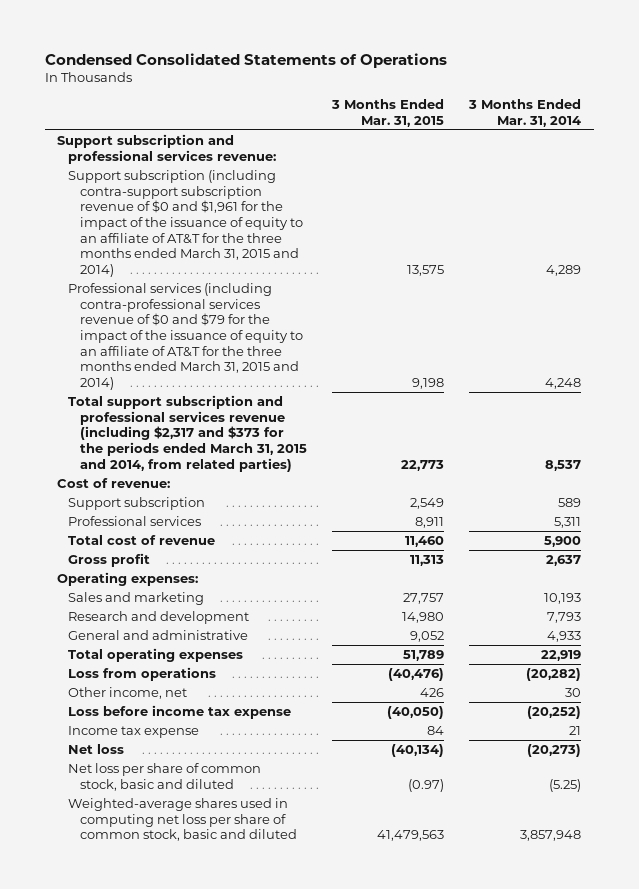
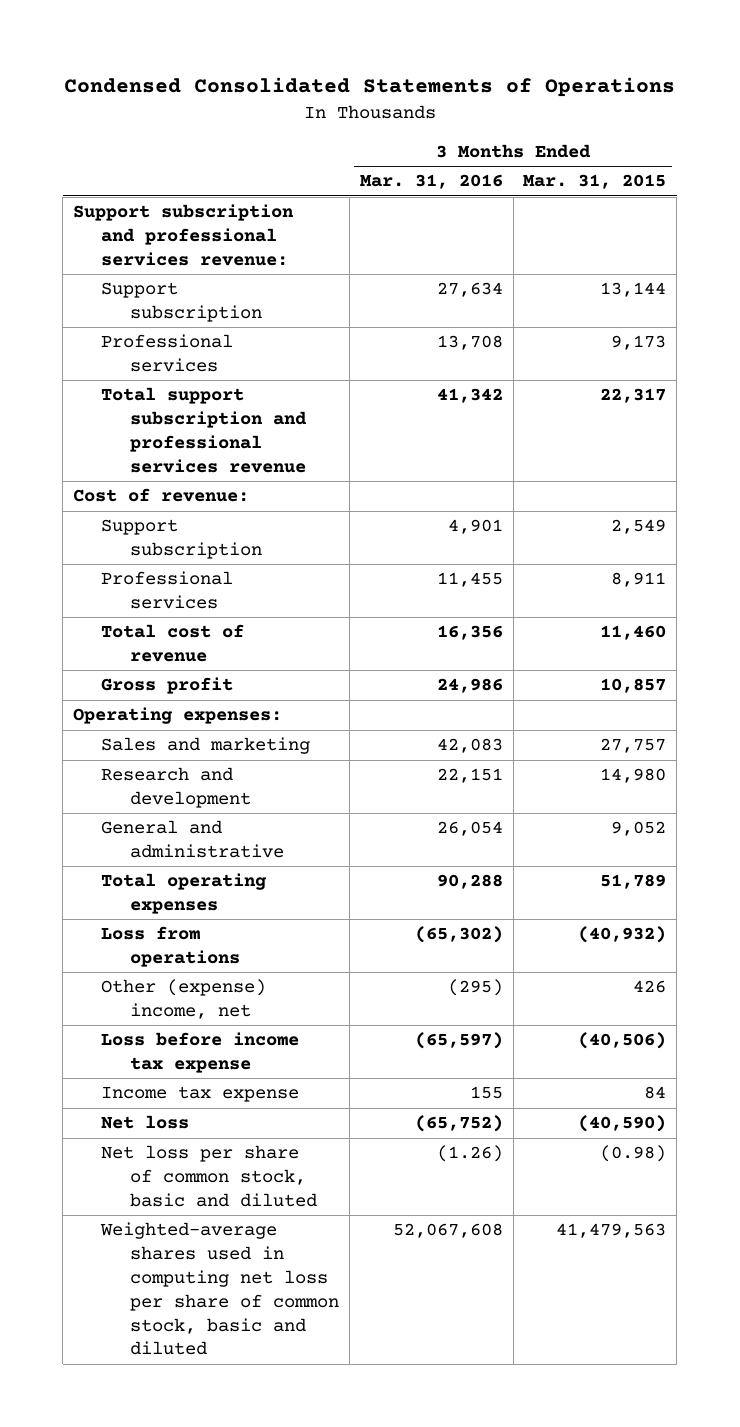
- | 3 Months Ended Mar. 31, 2015 | 3 Months Ended Mar. 31, 2014
+ | 3 Months Ended Mar. 31, 2016 | 3 Months Ended Mar. 31, 2015
- Support subscription (including contra-support subscription revenue of $0 and $1,961 for the impact of the issuance of equity to an affiliate of AT&T for the three months ended March 31, 2015 and 2014) | 13,575 | 4,289
- Professional services (including contra-professional services revenue of $0 and $79 for the impact of the issuance of equity to an affiliate of AT&T for the three months ended March 31, 2015 and 2014) | 9,198 | 4,248
- Total support subscription and professional services revenue (including $2,317 and $373 for the periods ended March 31, 2015 and 2014, from related parties) | 22,773 | 8,537
+ Support subscription | 27,634 | 13,144
+ Professional services | 13,708 | 9,173
+ Total support subscription and professional services revenue | 41,342 | 22,317
- Gross profit | 11,313 | 2,637
+ Gross profit | 24,986 | 10,857
- Loss from operations | (40,476) | (20,282)
- Other income, net | 426 | 30
- Loss before income tax expense | (40,050) | (20,252)
+ Loss from operations | (65,302) | (40,932)
+ Other (expense) income, net | (295) | 426
+ Loss before income tax expense | (65,597) | (40,506)
- Net loss | (40,134) | (20,273)
- Net loss per share of common stock, basic and diluted | (0.97) | (5.25)
+ Net loss | (65,752) | (40,590)
+ Net loss per share of common stock, basic and diluted | (1.26) | (0.98)

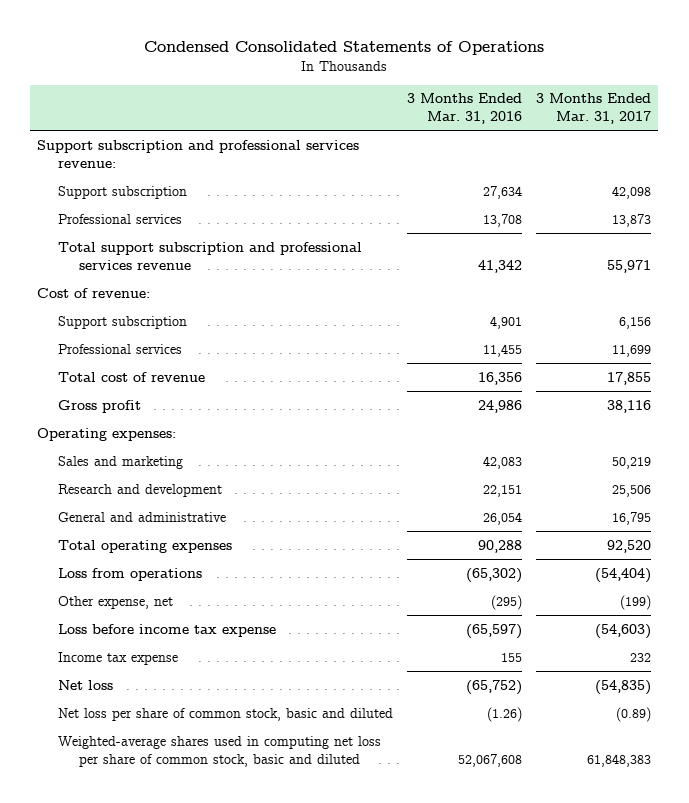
- | 3 Months Ended Mar. 31, 2016 | 3 Months Ended Mar. 31, 2015
+ | 3 Months Ended Mar. 31, 2016 | 3 Months Ended Mar. 31, 2017
- Other (expense) income, net | (295) | 426
+ Other expense, net | (295) | (199)

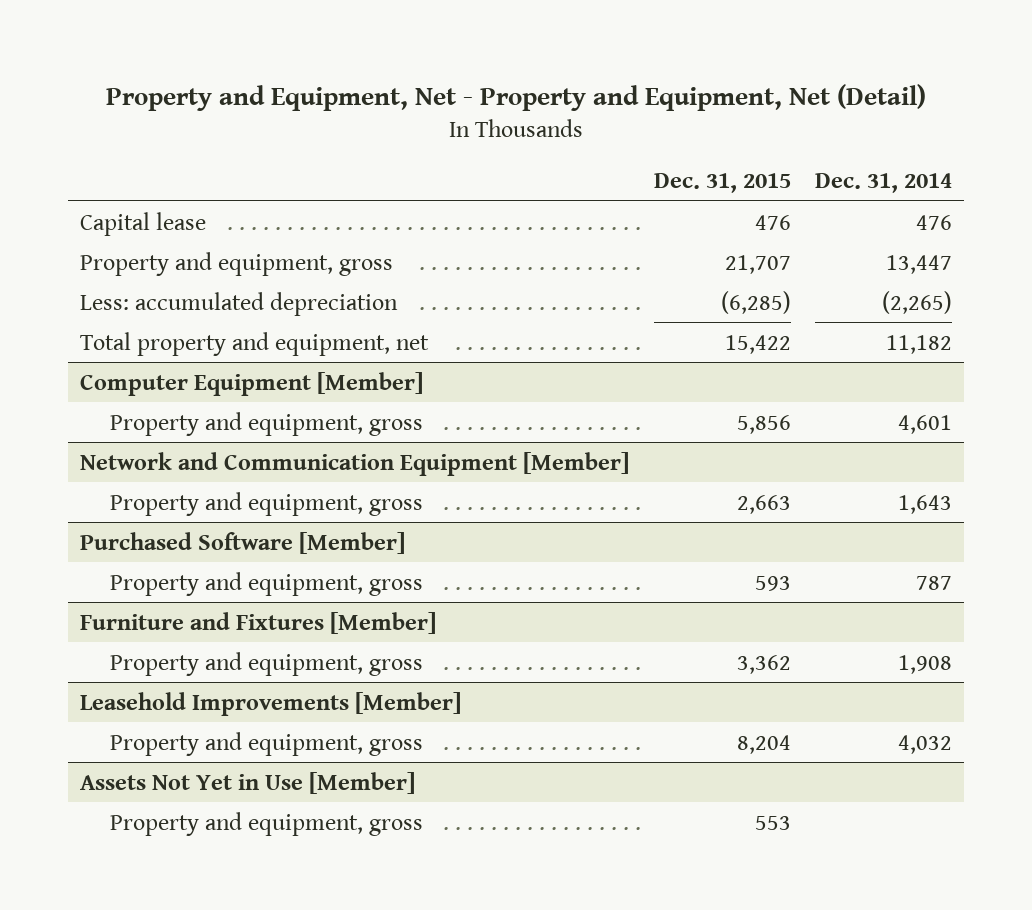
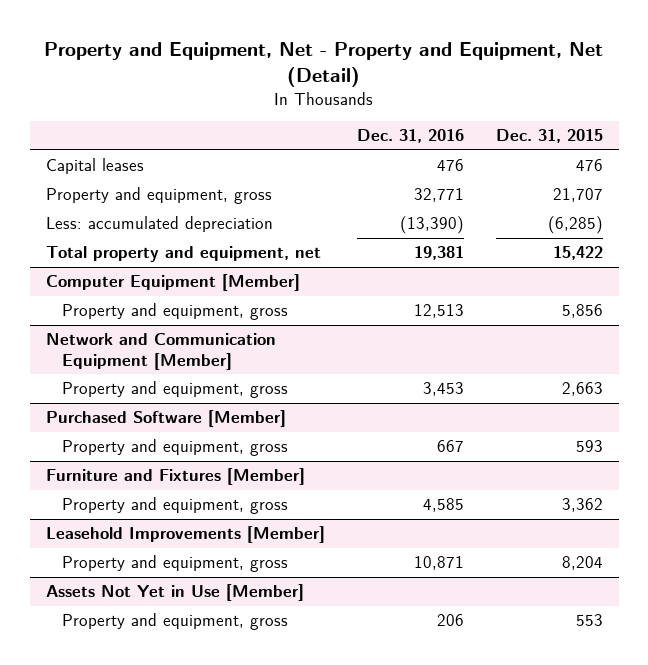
- | Dec. 31, 2015 | Dec. 31, 2014
+ | Dec. 31, 2016 | Dec. 31, 2015
- Capital lease | 476 | 476
+ Capital leases | 476 | 476

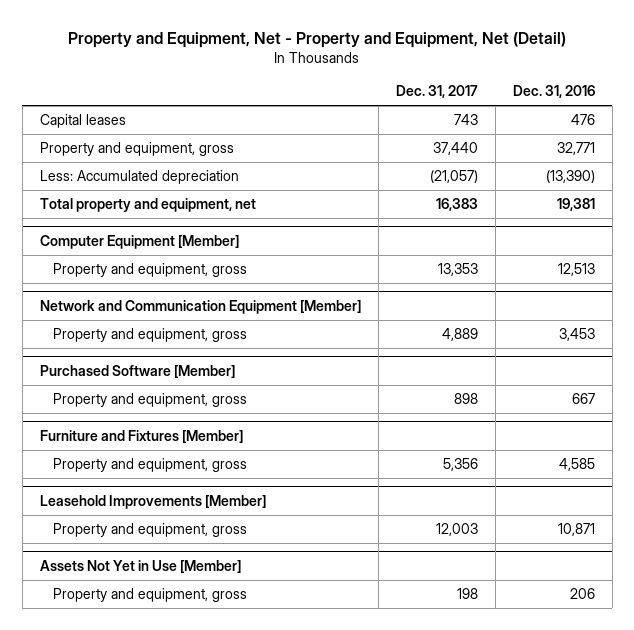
- | Dec. 31, 2016 | Dec. 31, 2015
+ | Dec. 31, 2017 | Dec. 31, 2016
- Less: accumulated depreciation | (13,390) | (6,285)
+ Less: Accumulated depreciation | (21,057) | (13,390)

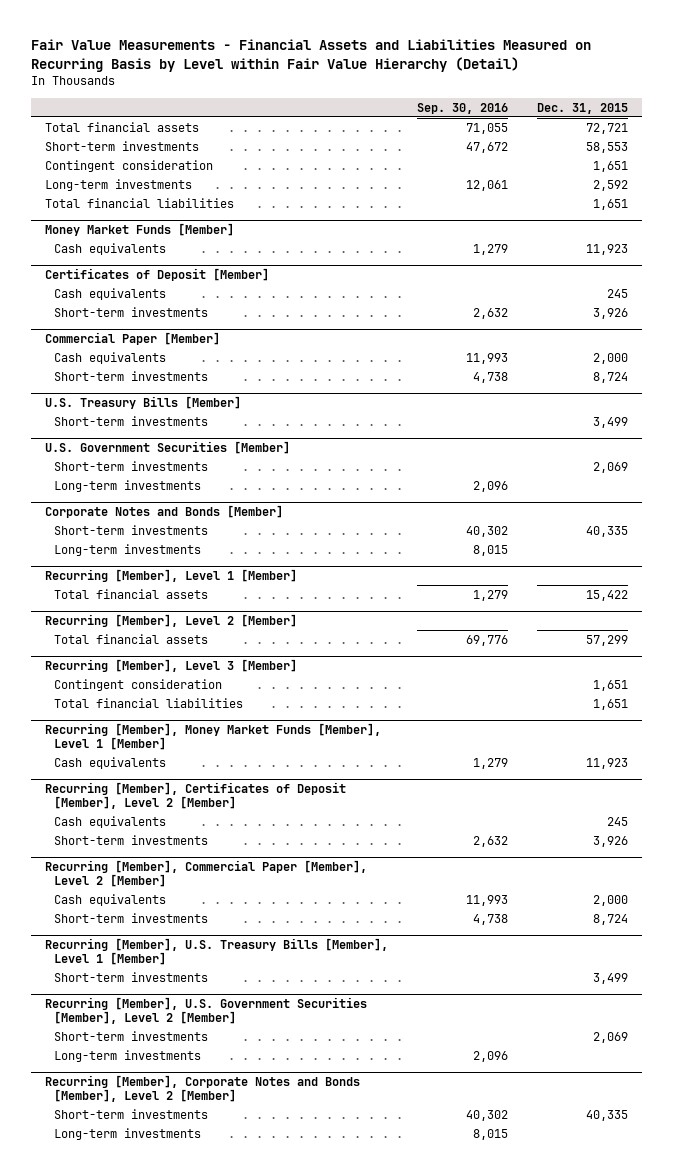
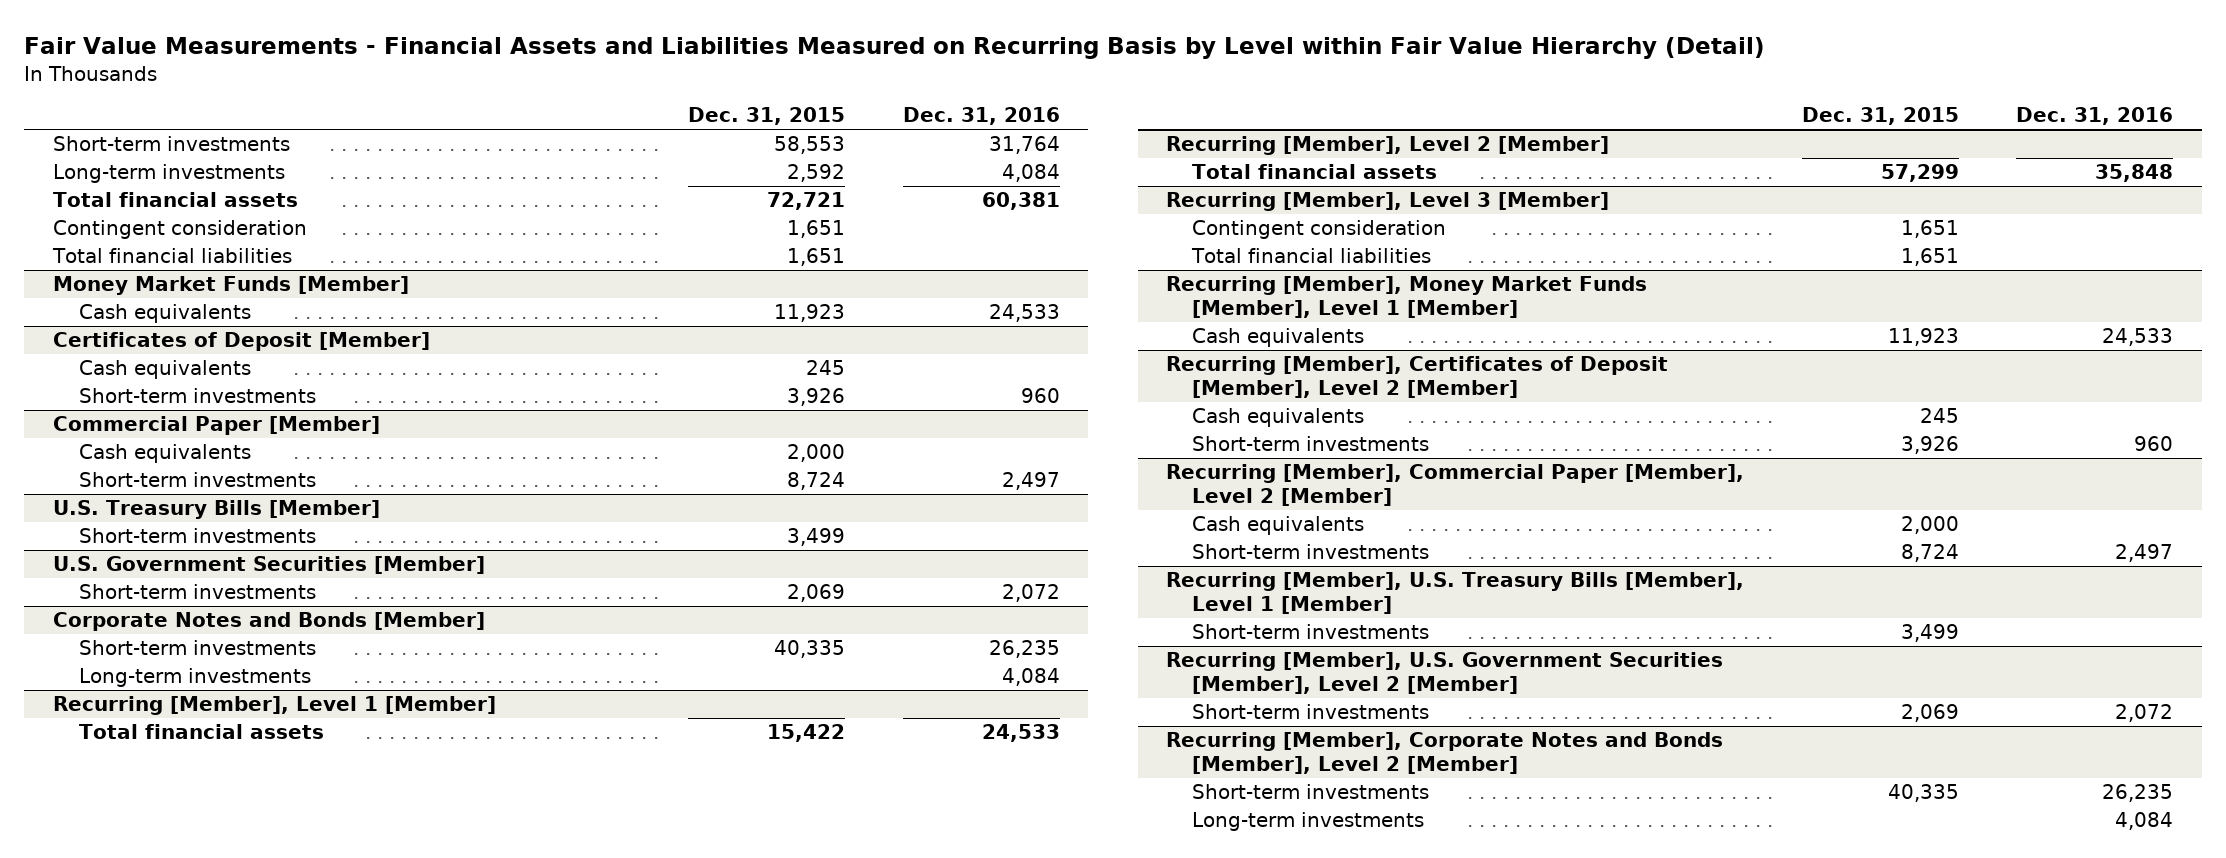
- | Sep. 30, 2016 | Dec. 31, 2015
+ | Dec. 31, 2015 | Dec. 31, 2016
moved down: Total financial assets | 72,721 | 60,381
moved down: Contingent consideration | 1,651 |
@ U.S. Government Securities [Member]
- Long-term investments | 2,096 |
@ Recurring [Member], U.S. Government Securities [Member], Level 2 [Member]
- Long-term investments | 2,096 |

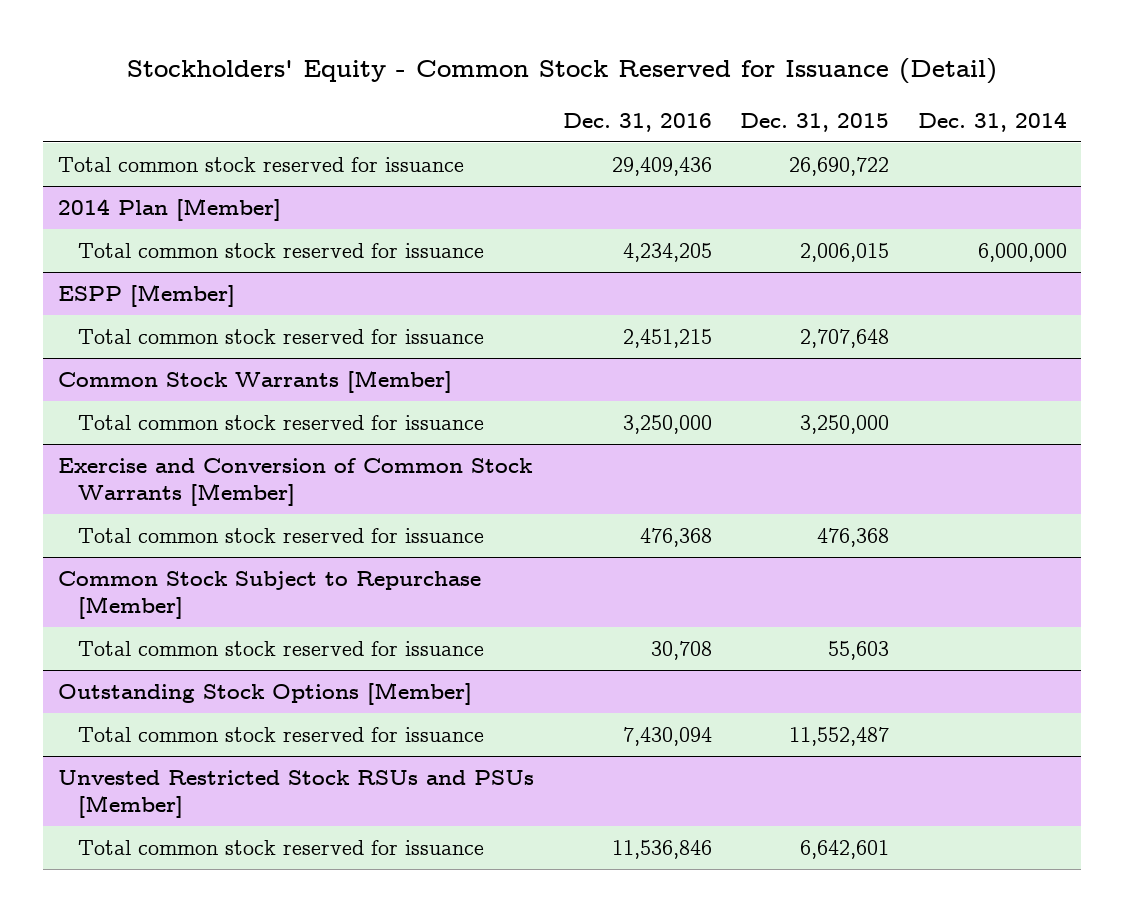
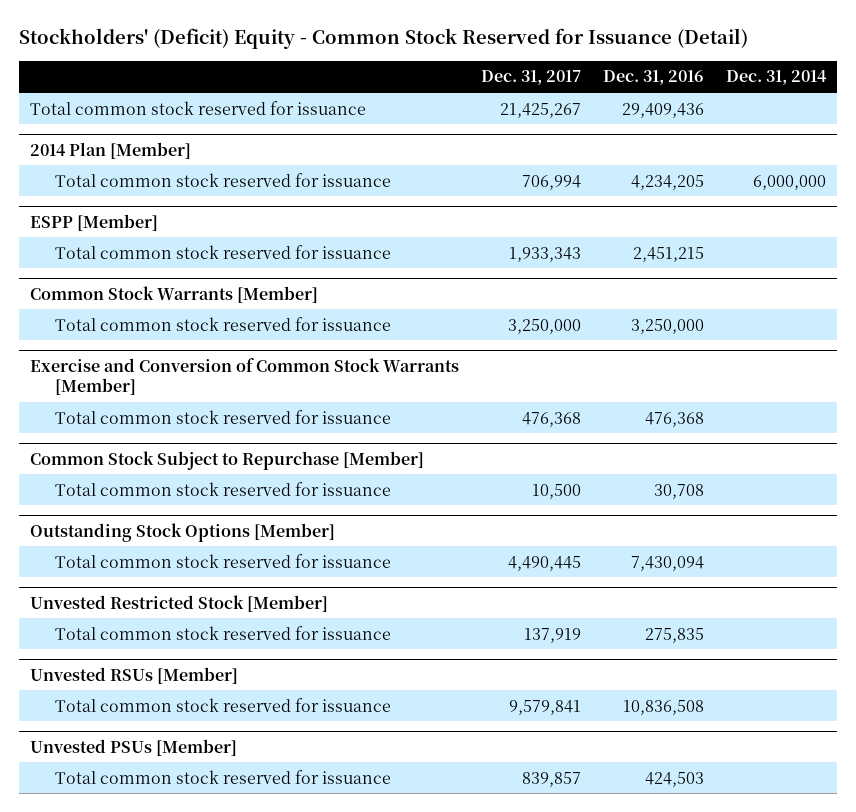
- Stockholders' Equity - Common Stock Reserved for Issuance (Detail)
+ Stockholders' (Deficit) Equity - Common Stock Reserved for Issuance (Detail)
- | Dec. 31, 2016 | Dec. 31, 2015 | Dec. 31, 2014
+ | Dec. 31, 2017 | Dec. 31, 2016 | Dec. 31, 2014
- Unvested Restricted Stock RSUs and PSUs [Member]
- Total common stock reserved for issuance | 11,536,846 | 6,642,601 |
+ Unvested Restricted Stock [Member]
+ Total common stock reserved for issuance | 137,919 | 275,835 |
+ Unvested RSUs [Member]
+ Total common stock reserved for issuance | 9,579,841 | 10,836,508 |
+ Unvested PSUs [Member]
+ Total common stock reserved for issuance | 839,857 | 424,503 |

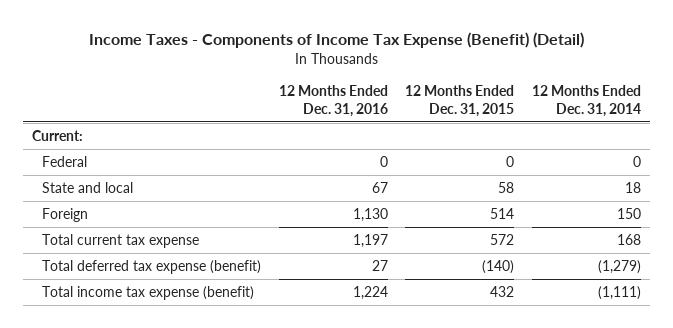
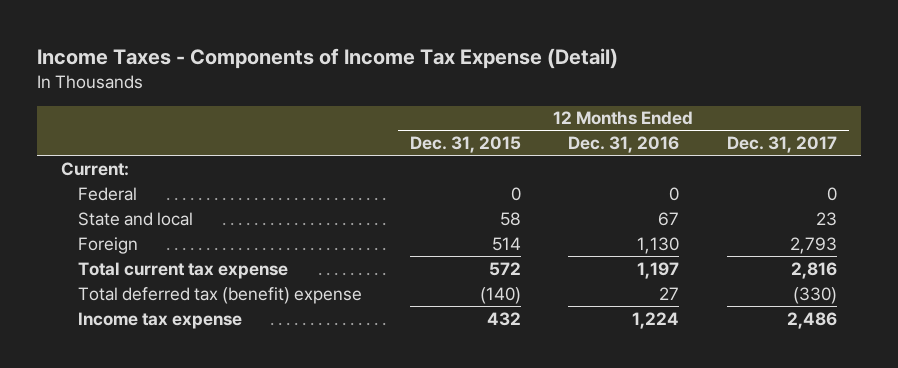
- Income Taxes - Components of Income Tax Expense (Benefit) (Detail)
+ Income Taxes - Components of Income Tax Expense (Detail)
- | 12 Months Ended Dec. 31, 2016 | 12 Months Ended Dec. 31, 2015 | 12 Months Ended Dec. 31, 2014
+ | 12 Months Ended Dec. 31, 2015 | 12 Months Ended Dec. 31, 2016 | 12 Months Ended Dec. 31, 2017
- Total deferred tax expense (benefit) | 27 | (140) | (1,279)
- Total income tax expense (benefit) | 1,224 | 432 | (1,111)
+ Total deferred tax (benefit) expense | (140) | 27 | (330)
+ Income tax expense | 432 | 1,224 | 2,486

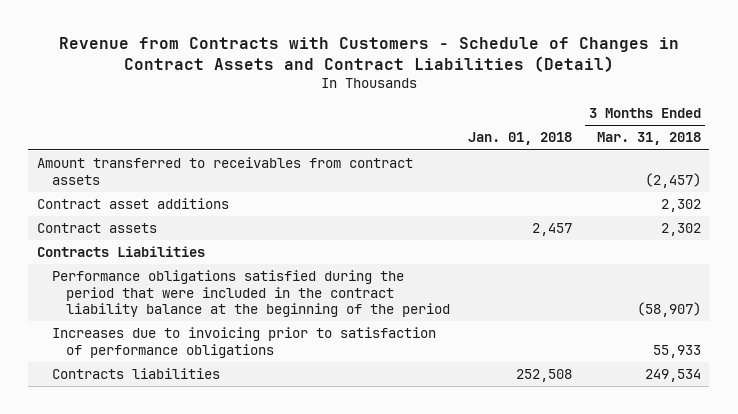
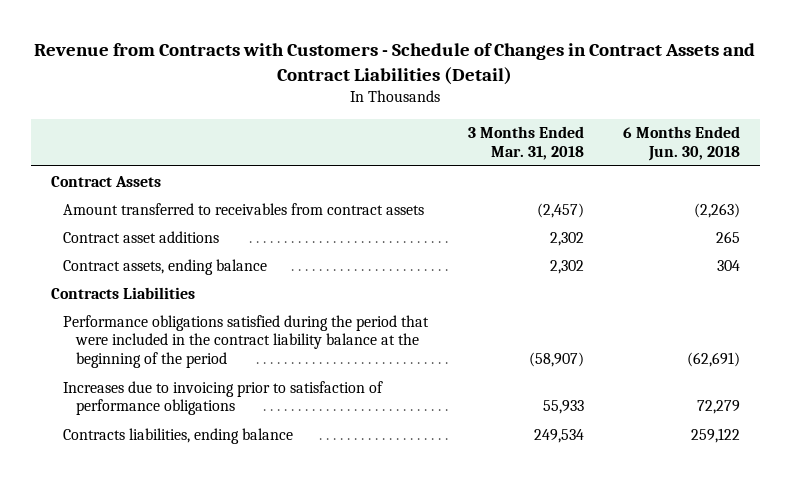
- | Jan. 01, 2018 | 3 Months Ended Mar. 31, 2018
+ | 3 Months Ended Mar. 31, 2018 | 6 Months Ended Jun. 30, 2018
+ Contract Assets
- Contract assets | 2,457 | 2,302
+ Contract assets, ending balance | 2,302 | 304
- Contracts liabilities | 252,508 | 249,534
+ Contracts liabilities, ending balance | 249,534 | 259,122

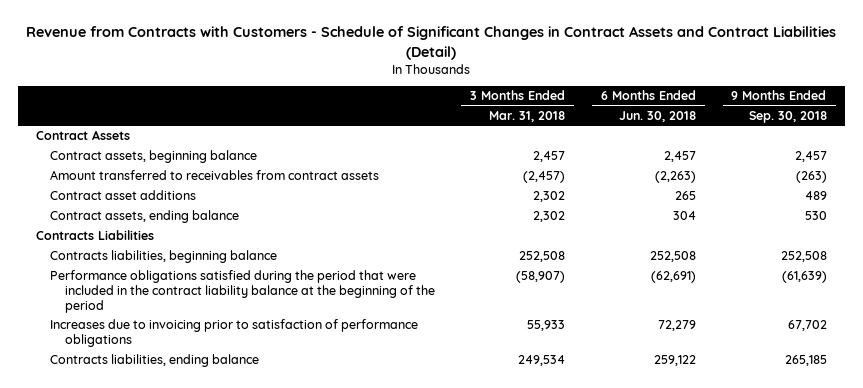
- Revenue from Contracts with Customers - Schedule of Changes in Contract Assets and Contract Liabilities (Detail)
+ Revenue from Contracts with Customers - Schedule of Significant Changes in Contract Assets and Contract Liabilities (Detail)
- | 3 Months Ended Mar. 31, 2018 | 6 Months Ended Jun. 30, 2018
+ | 3 Months Ended Mar. 31, 2018 | 6 Months Ended Jun. 30, 2018 | 9 Months Ended Sep. 30, 2018
+ Contract assets, beginning balance | 2,457 | 2,457 | 2,457
+ Contracts liabilities, beginning balance | 252,508 | 252,508 | 252,508

